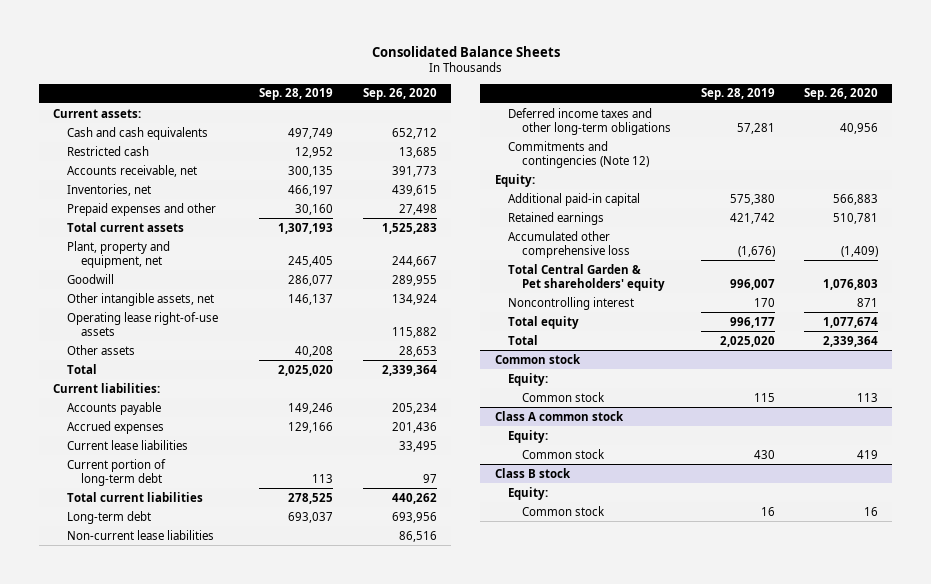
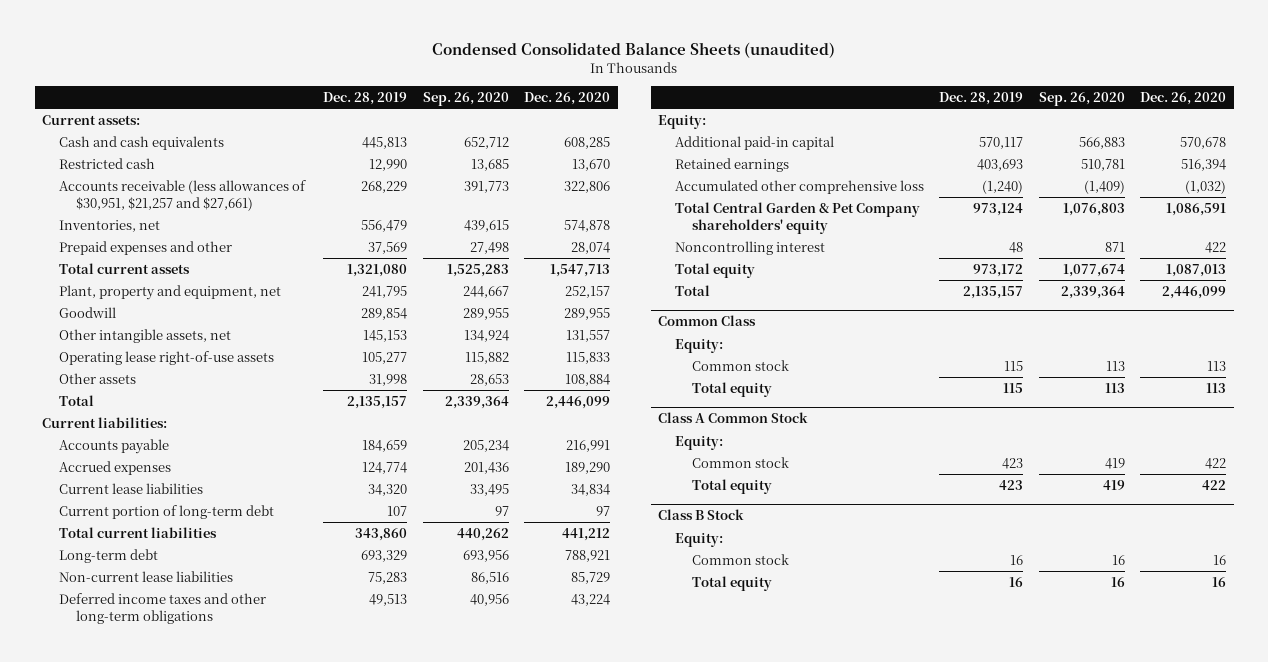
- Consolidated Balance Sheets
+ Condensed Consolidated Balance Sheets (unaudited)
- | Sep. 28, 2019 | Sep. 26, 2020
+ | Dec. 28, 2019 | Sep. 26, 2020 | Dec. 26, 2020
- Accounts receivable, net | 300,135 | 391,773
+ Accounts receivable (less allowances of $30,951, $21,257 and $27,661) | 268,229 | 391,773 | 322,806
- Commitments and contingencies (Note 12)
- Total Central Garden & Pet shareholders' equity | 996,007 | 1,076,803
+ Total Central Garden & Pet Company shareholders' equity | 973,124 | 1,076,803 | 1,086,591
- Common stock
+ Common Class
- Class A common stock
+ Total equity | 115 | 113 | 113
+ Class A Common Stock
- Class B stock
+ Total equity | 423 | 419 | 422
+ Class B Stock
+ Total equity | 16 | 16 | 16

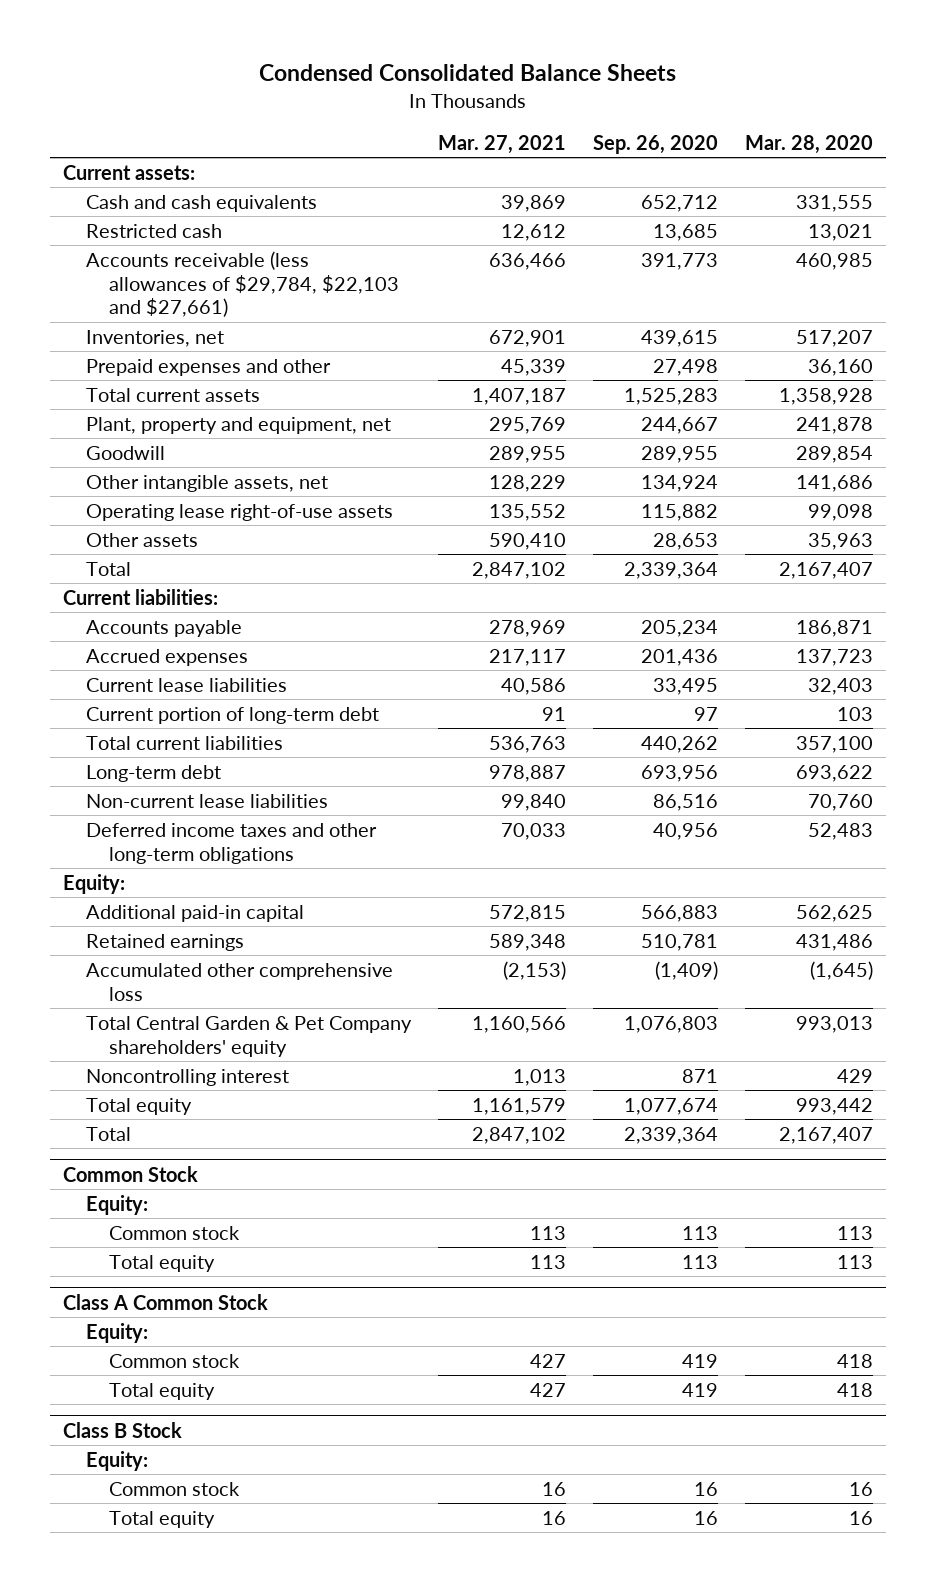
- Condensed Consolidated Balance Sheets (unaudited)
+ Condensed Consolidated Balance Sheets
- | Dec. 28, 2019 | Sep. 26, 2020 | Dec. 26, 2020
+ | Mar. 27, 2021 | Sep. 26, 2020 | Mar. 28, 2020
- Accounts receivable (less allowances of $30,951, $21,257 and $27,661) | 268,229 | 391,773 | 322,806
+ Accounts receivable (less allowances of $29,784, $22,103 and $27,661) | 636,466 | 391,773 | 460,985
- Common Class
+ Common Stock

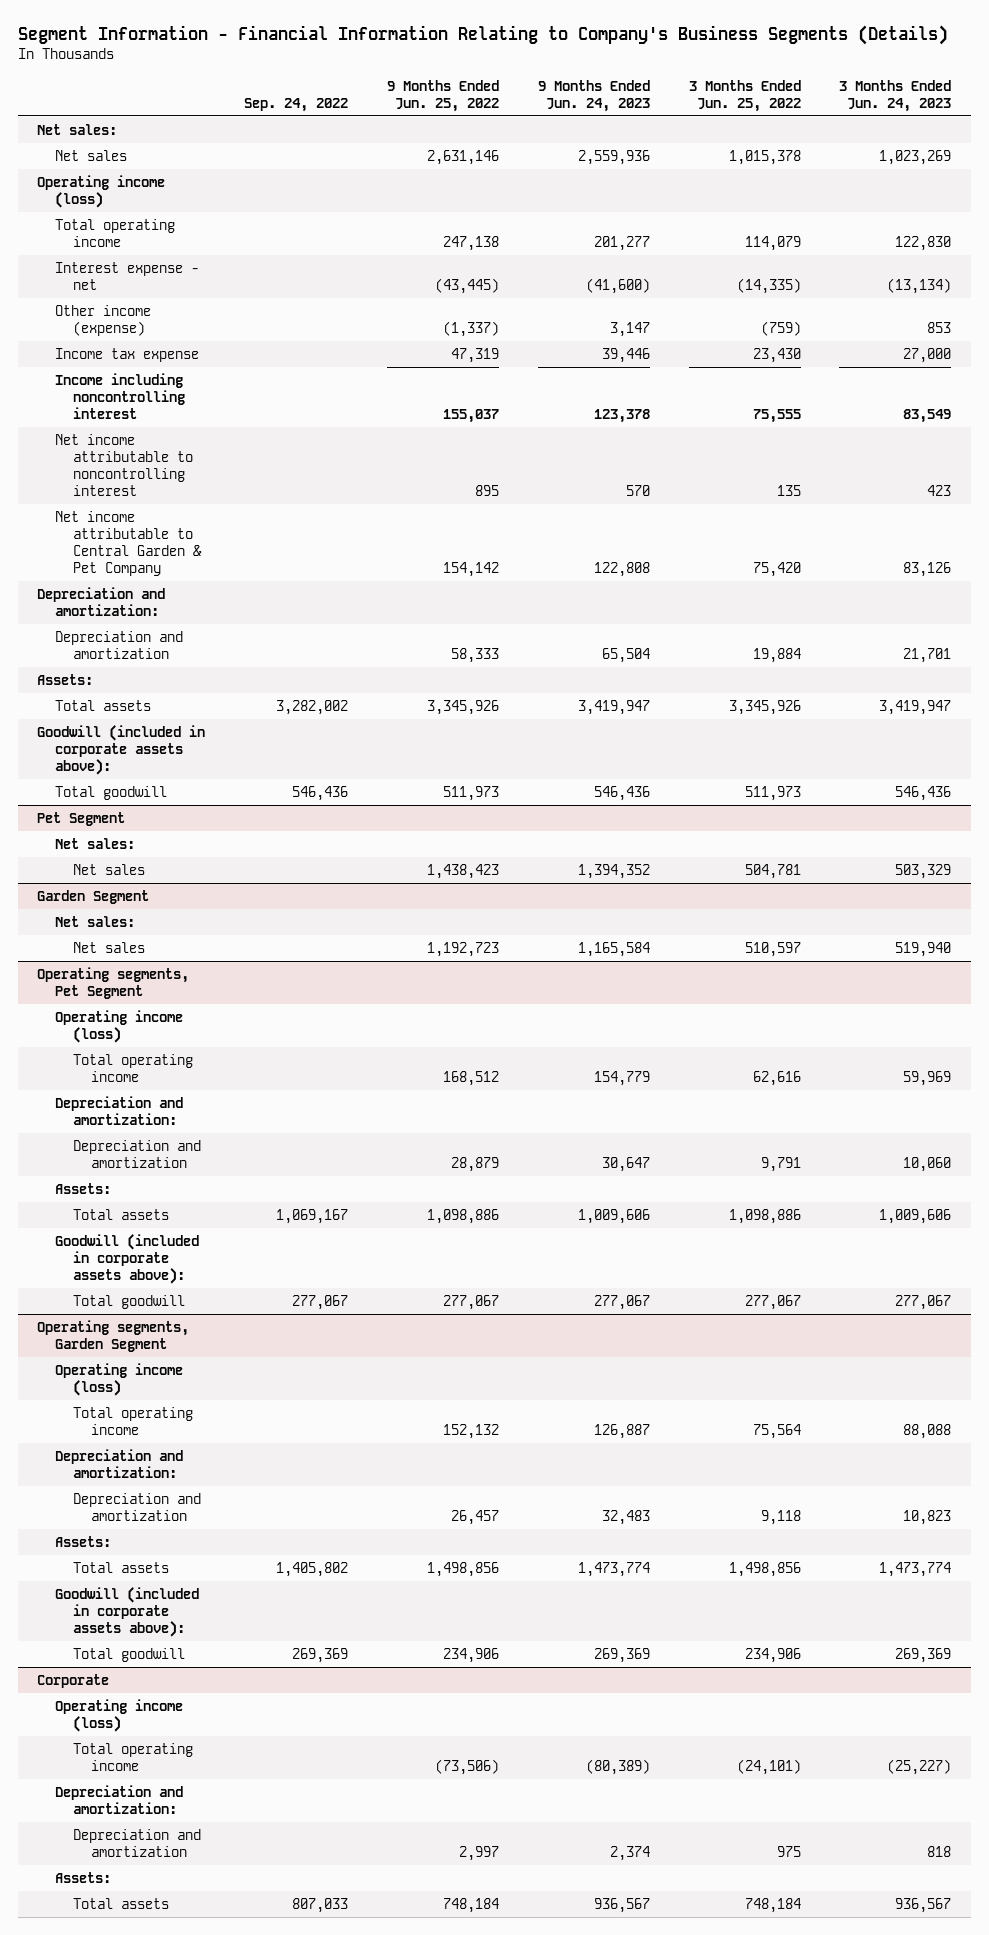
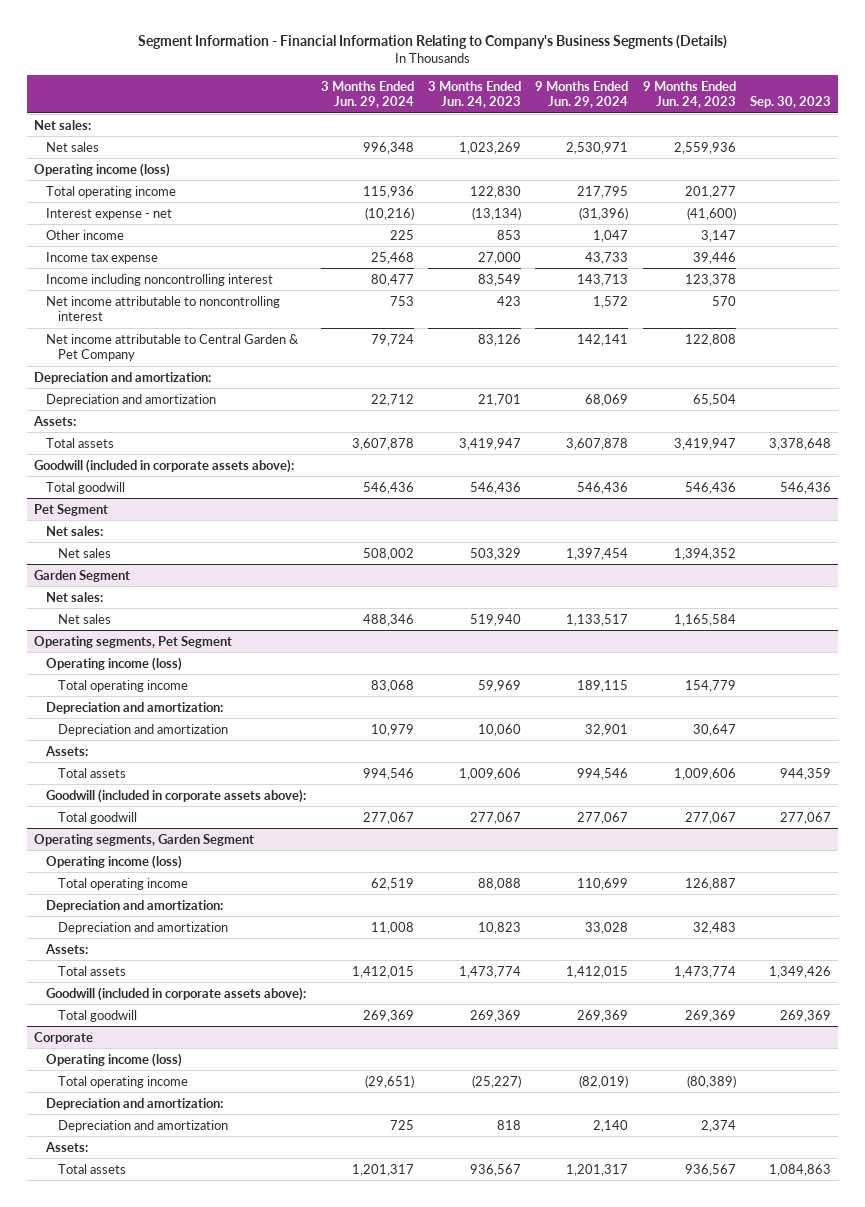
- | Sep. 24, 2022 | 9 Months Ended Jun. 25, 2022 | 9 Months Ended Jun. 24, 2023 | 3 Months Ended Jun. 25, 2022 | 3 Months Ended Jun. 24, 2023
+ | 3 Months Ended Jun. 29, 2024 | 3 Months Ended Jun. 24, 2023 | 9 Months Ended Jun. 29, 2024 | 9 Months Ended Jun. 24, 2023 | Sep. 30, 2023
- Other income (expense) | | (1,337) | 3,147 | (759) | 853
+ Other income | 225 | 853 | 1,047 | 3,147 |

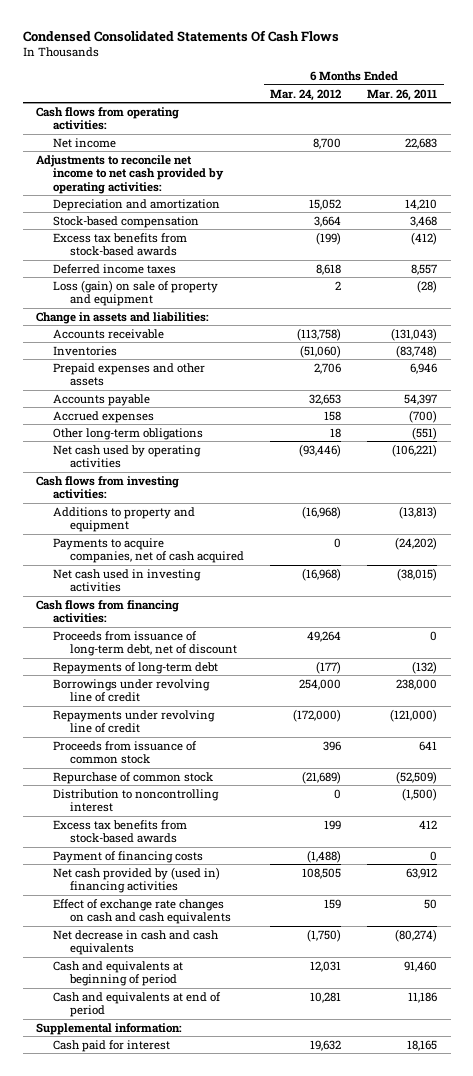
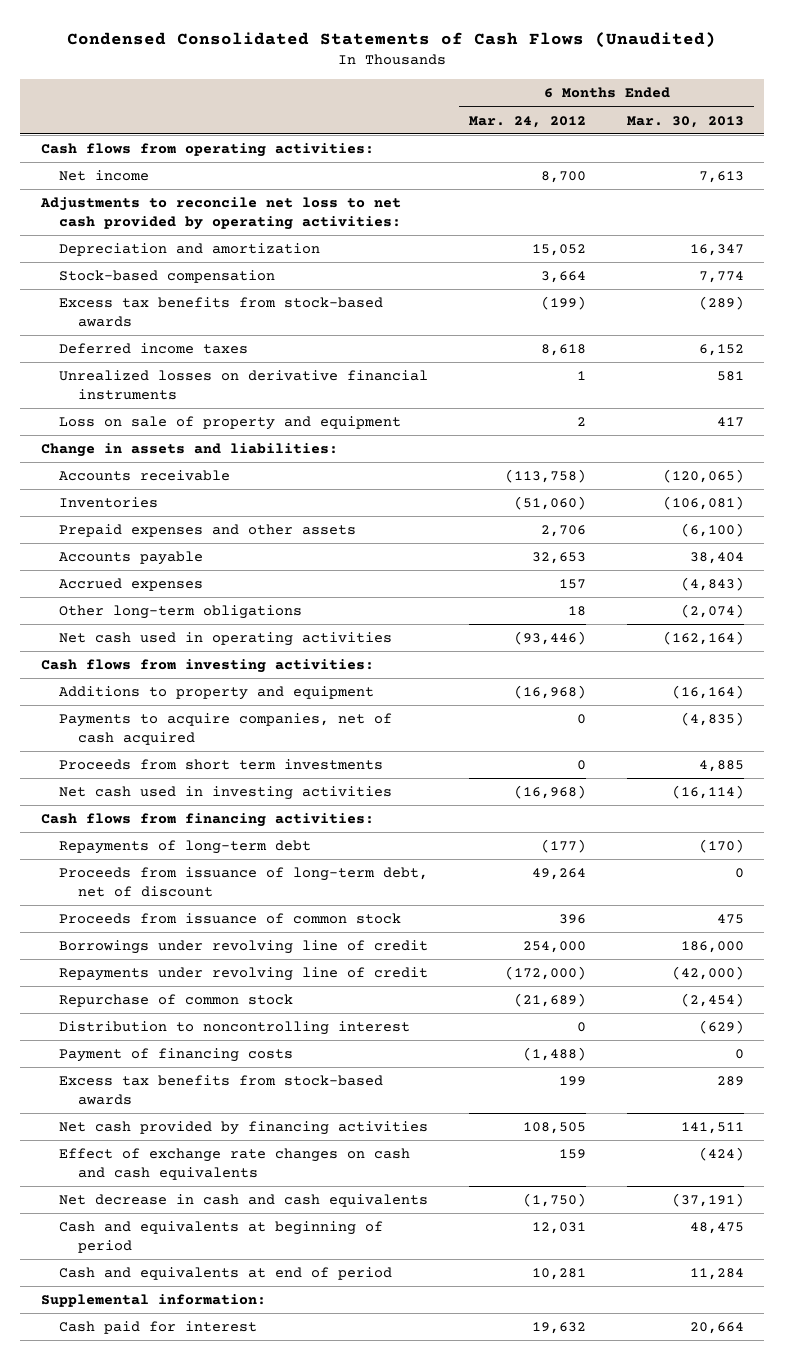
- Condensed Consolidated Statements Of Cash Flows
+ Condensed Consolidated Statements of Cash Flows (Unaudited)
- | 6 Months Ended Mar. 24, 2012 | 6 Months Ended Mar. 26, 2011
+ | 6 Months Ended Mar. 24, 2012 | 6 Months Ended Mar. 30, 2013
- Adjustments to reconcile net income to net cash provided by operating activities:
+ Adjustments to reconcile net loss to net cash provided by operating activities:
- Loss (gain) on sale of property and equipment | 2 | (28)
+ Unrealized losses on derivative financial instruments | 1 | 581
+ Loss on sale of property and equipment | 2 | 417
- Accrued expenses | 158 | (700)
+ Accrued expenses | 157 | (4,843)
- Net cash used by operating activities | (93,446) | (106,221)
+ Net cash used in operating activities | (93,446) | (162,164)
+ Proceeds from short term investments | 0 | 4,885
moved down: Proceeds from issuance of long-term debt, net of discount | 49,264 | 0
moved up: Proceeds from issuance of common stock | 396 | 475
- Net cash provided by (used in) financing activities | 108,505 | 63,912
moved down: Excess tax benefits from stock-based awards | 199 | 289
+ Net cash provided by financing activities | 108,505 | 141,511

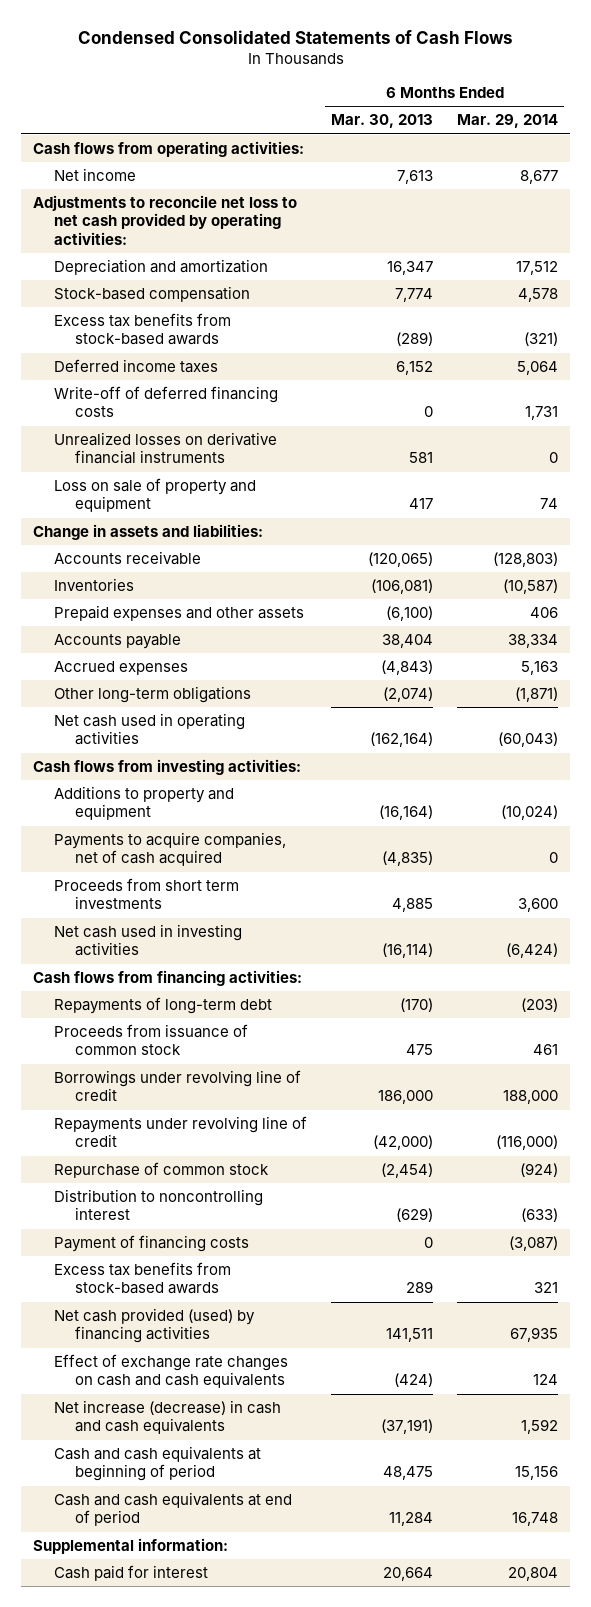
- Condensed Consolidated Statements of Cash Flows (Unaudited)
+ Condensed Consolidated Statements of Cash Flows
- | 6 Months Ended Mar. 24, 2012 | 6 Months Ended Mar. 30, 2013
+ | 6 Months Ended Mar. 30, 2013 | 6 Months Ended Mar. 29, 2014
+ Write-off of deferred financing costs | 0 | 1,731
- Proceeds from issuance of long-term debt, net of discount | 49,264 | 0
- Net cash provided by financing activities | 108,505 | 141,511
+ Net cash provided (used) by financing activities | 141,511 | 67,935
- Net decrease in cash and cash equivalents | (1,750) | (37,191)
- Cash and equivalents at beginning of period | 12,031 | 48,475
- Cash and equivalents at end of period | 10,281 | 11,284
+ Net increase (decrease) in cash and cash equivalents | (37,191) | 1,592
+ Cash and cash equivalents at beginning of period | 48,475 | 15,156
+ Cash and cash equivalents at end of period | 11,284 | 16,748

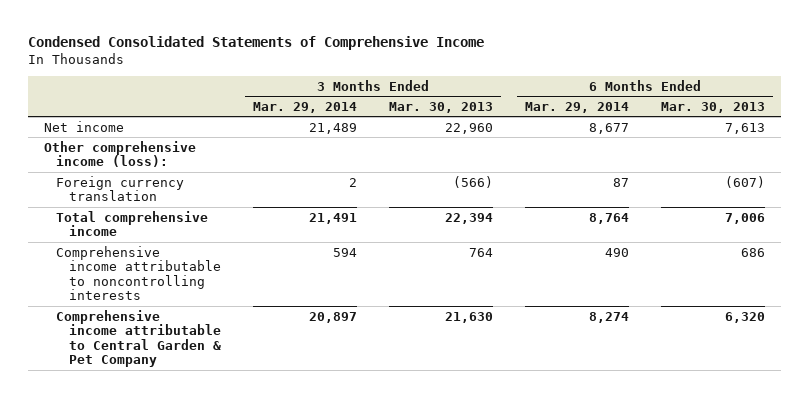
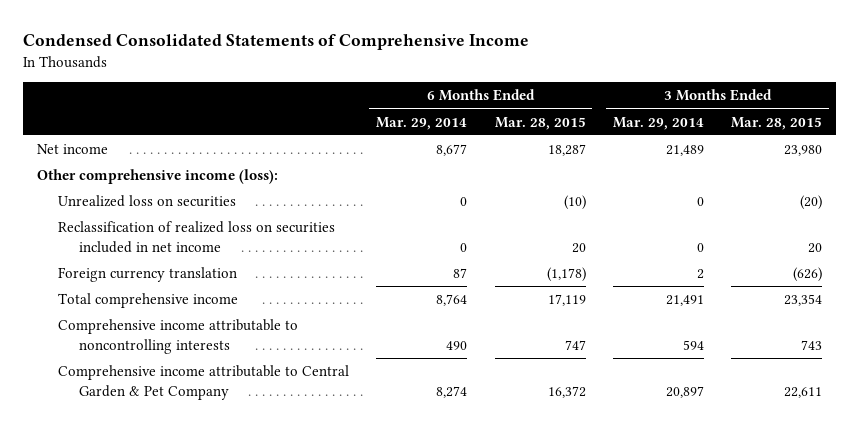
- | 3 Months Ended Mar. 29, 2014 | 3 Months Ended Mar. 30, 2013 | 6 Months Ended Mar. 29, 2014 | 6 Months Ended Mar. 30, 2013
+ | 6 Months Ended Mar. 29, 2014 | 6 Months Ended Mar. 28, 2015 | 3 Months Ended Mar. 29, 2014 | 3 Months Ended Mar. 28, 2015
+ Unrealized loss on securities | 0 | (10) | 0 | (20)
+ Reclassification of realized loss on securities included in net income | 0 | 20 | 0 | 20

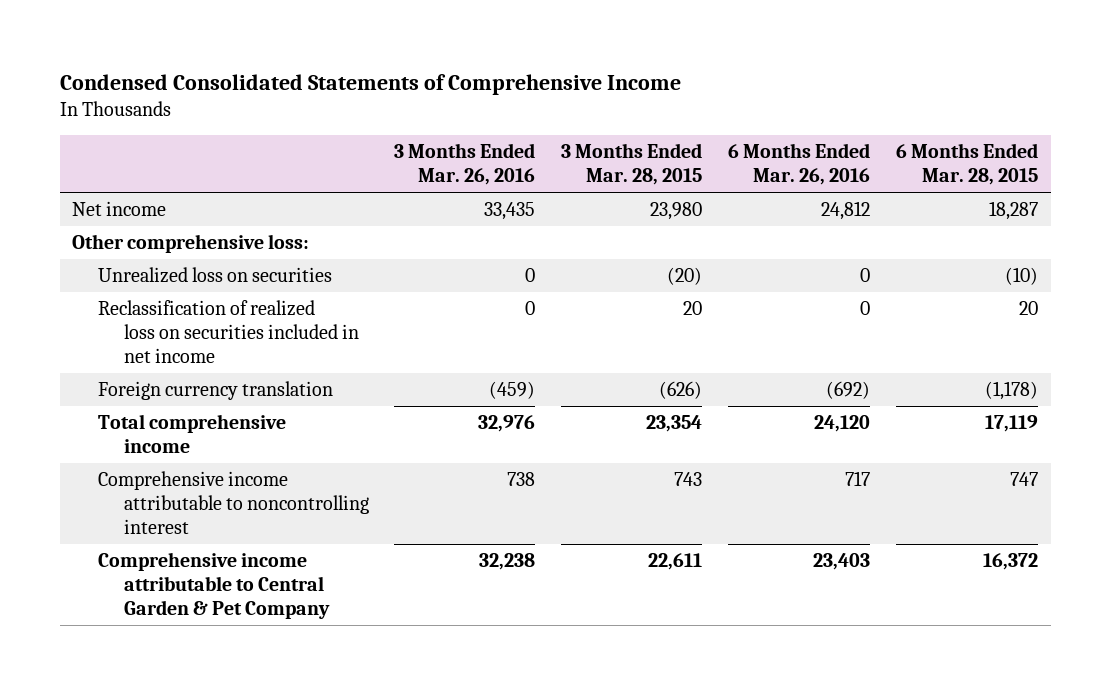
- | 6 Months Ended Mar. 29, 2014 | 6 Months Ended Mar. 28, 2015 | 3 Months Ended Mar. 29, 2014 | 3 Months Ended Mar. 28, 2015
+ | 3 Months Ended Mar. 26, 2016 | 3 Months Ended Mar. 28, 2015 | 6 Months Ended Mar. 26, 2016 | 6 Months Ended Mar. 28, 2015
- Other comprehensive income (loss):
+ Other comprehensive loss:
- Comprehensive income attributable to noncontrolling interests | 490 | 747 | 594 | 743
+ Comprehensive income attributable to noncontrolling interest | 738 | 743 | 717 | 747

